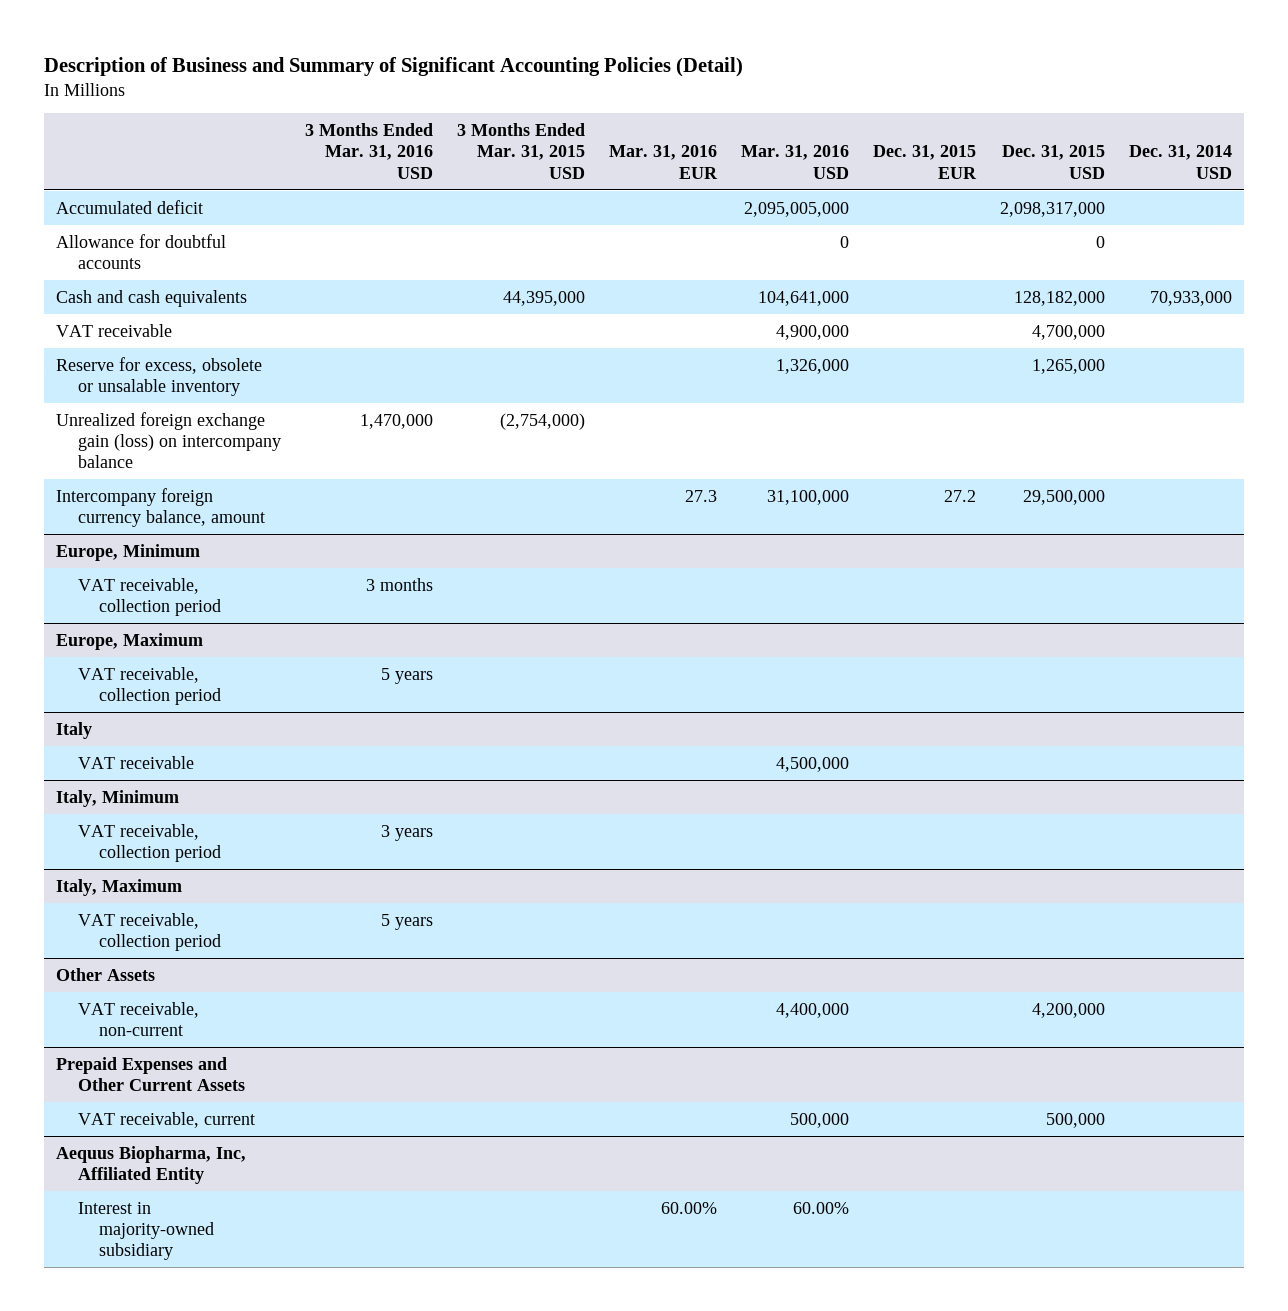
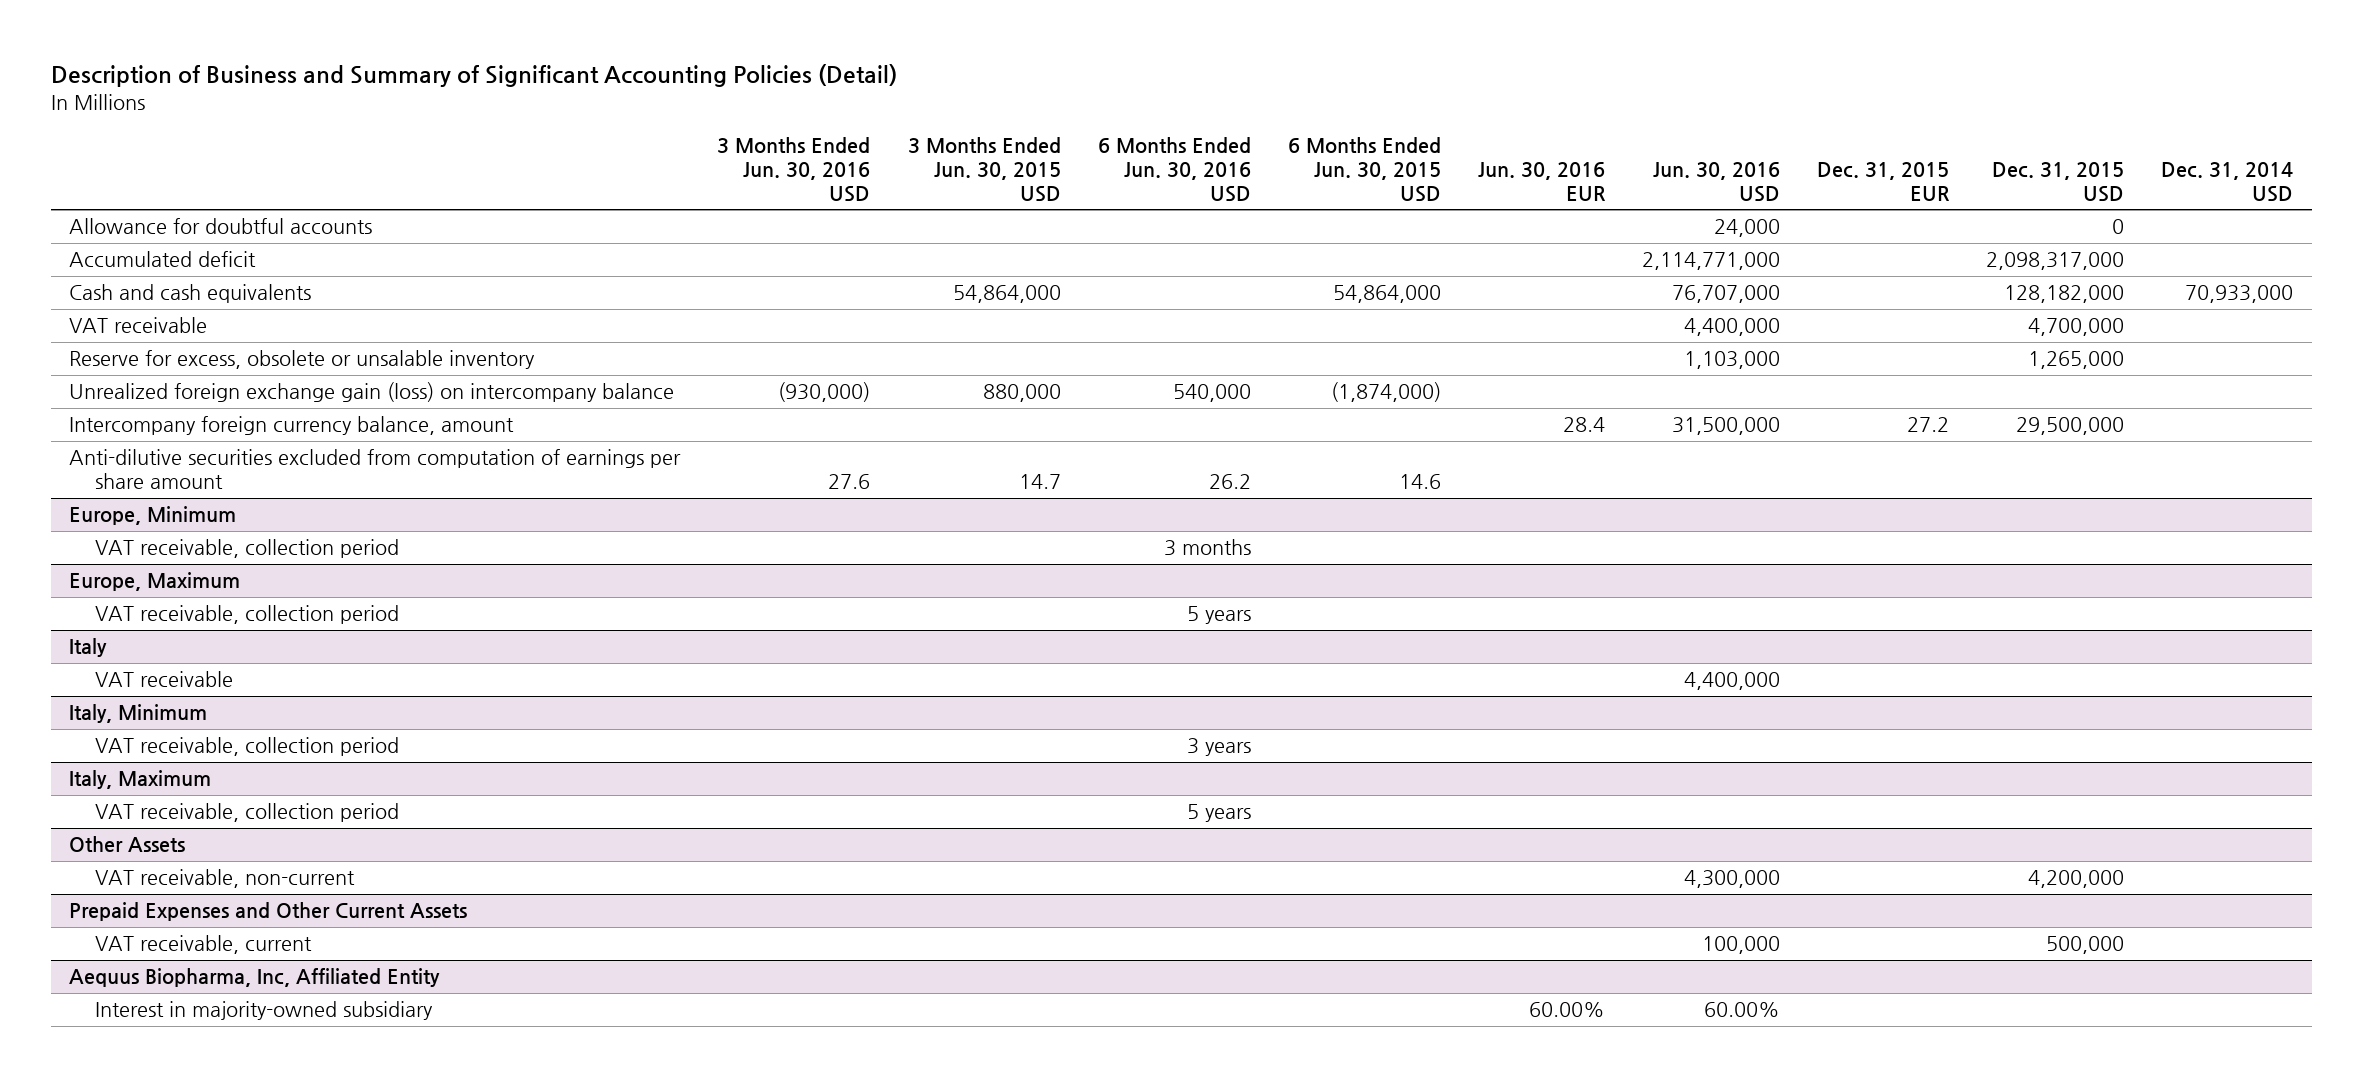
- | 3 Months Ended Mar. 31, 2016 USD | 3 Months Ended Mar. 31, 2015 USD | Mar. 31, 2016 EUR | Mar. 31, 2016 USD | Dec. 31, 2015 EUR | Dec. 31, 2015 USD | Dec. 31, 2014 USD
+ | 3 Months Ended Jun. 30, 2016 USD | 3 Months Ended Jun. 30, 2015 USD | 6 Months Ended Jun. 30, 2016 USD | 6 Months Ended Jun. 30, 2015 USD | Jun. 30, 2016 EUR | Jun. 30, 2016 USD | Dec. 31, 2015 EUR | Dec. 31, 2015 USD | Dec. 31, 2014 USD
moved down: Accumulated deficit | | | | | | 2,114,771,000 | | 2,098,317,000 |
+ Anti-dilutive securities excluded from computation of earnings per share amount | 27.6 | 14.7 | 26.2 | 14.6 | | | | |

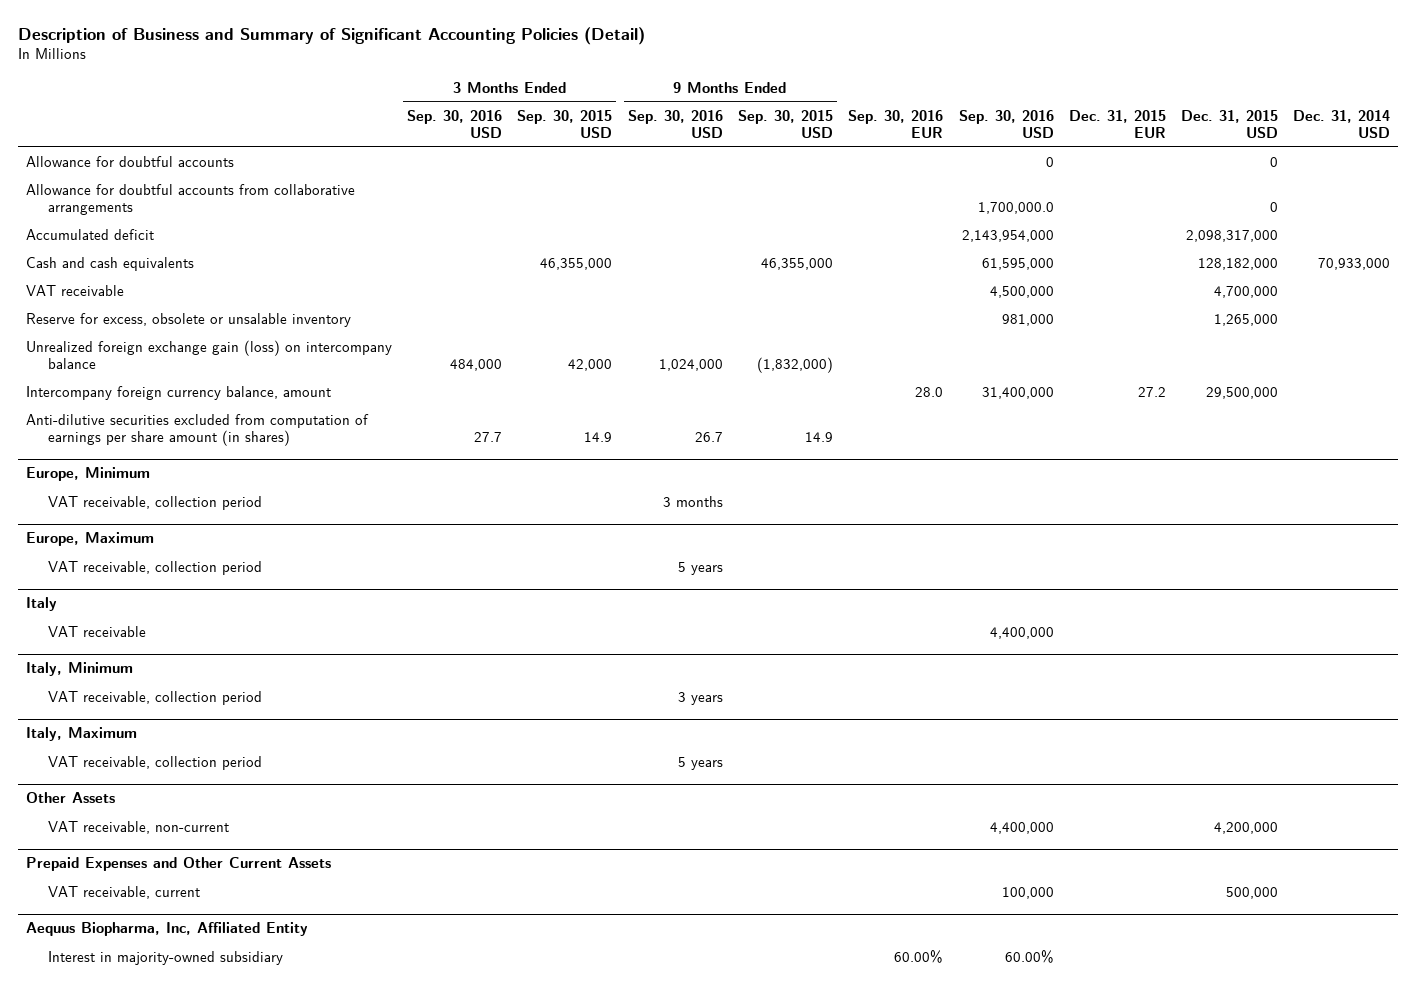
- | 3 Months Ended Jun. 30, 2016 USD | 3 Months Ended Jun. 30, 2015 USD | 6 Months Ended Jun. 30, 2016 USD | 6 Months Ended Jun. 30, 2015 USD | Jun. 30, 2016 EUR | Jun. 30, 2016 USD | Dec. 31, 2015 EUR | Dec. 31, 2015 USD | Dec. 31, 2014 USD
+ | 3 Months Ended Sep. 30, 2016 USD | 3 Months Ended Sep. 30, 2015 USD | 9 Months Ended Sep. 30, 2016 USD | 9 Months Ended Sep. 30, 2015 USD | Sep. 30, 2016 EUR | Sep. 30, 2016 USD | Dec. 31, 2015 EUR | Dec. 31, 2015 USD | Dec. 31, 2014 USD
+ Allowance for doubtful accounts from collaborative arrangements | | | | | | 1,700,000.0 | | 0 |
- Anti-dilutive securities excluded from computation of earnings per share amount | 27.6 | 14.7 | 26.2 | 14.6 | | | | |
+ Anti-dilutive securities excluded from computation of earnings per share amount (in shares) | 27.7 | 14.9 | 26.7 | 14.9 | | | | |

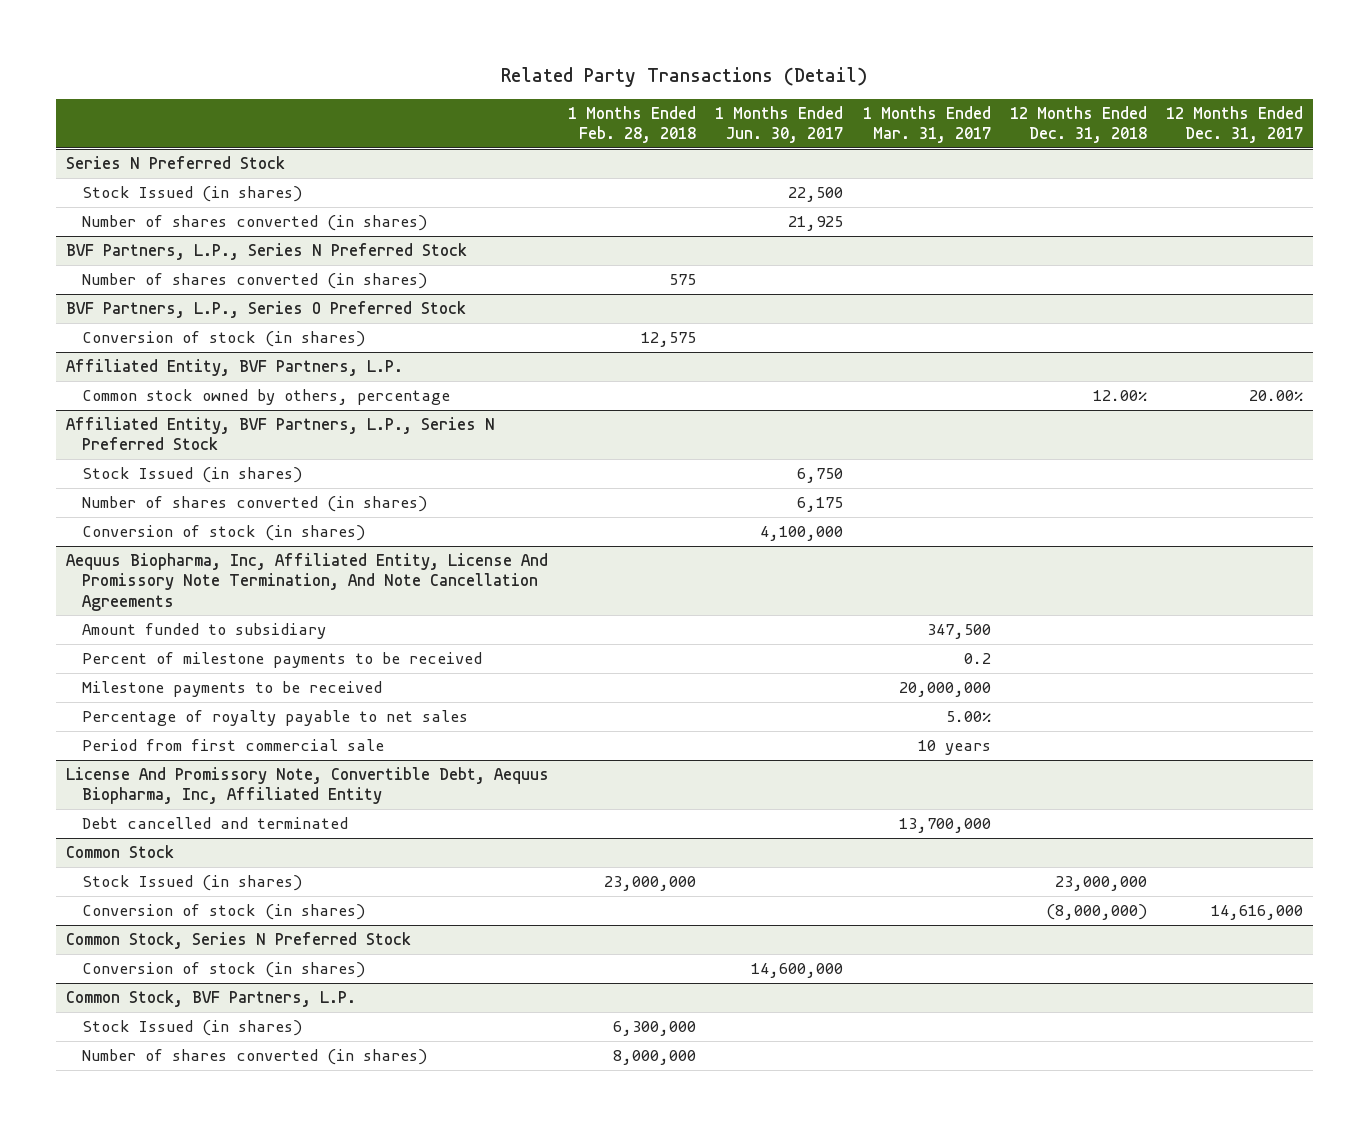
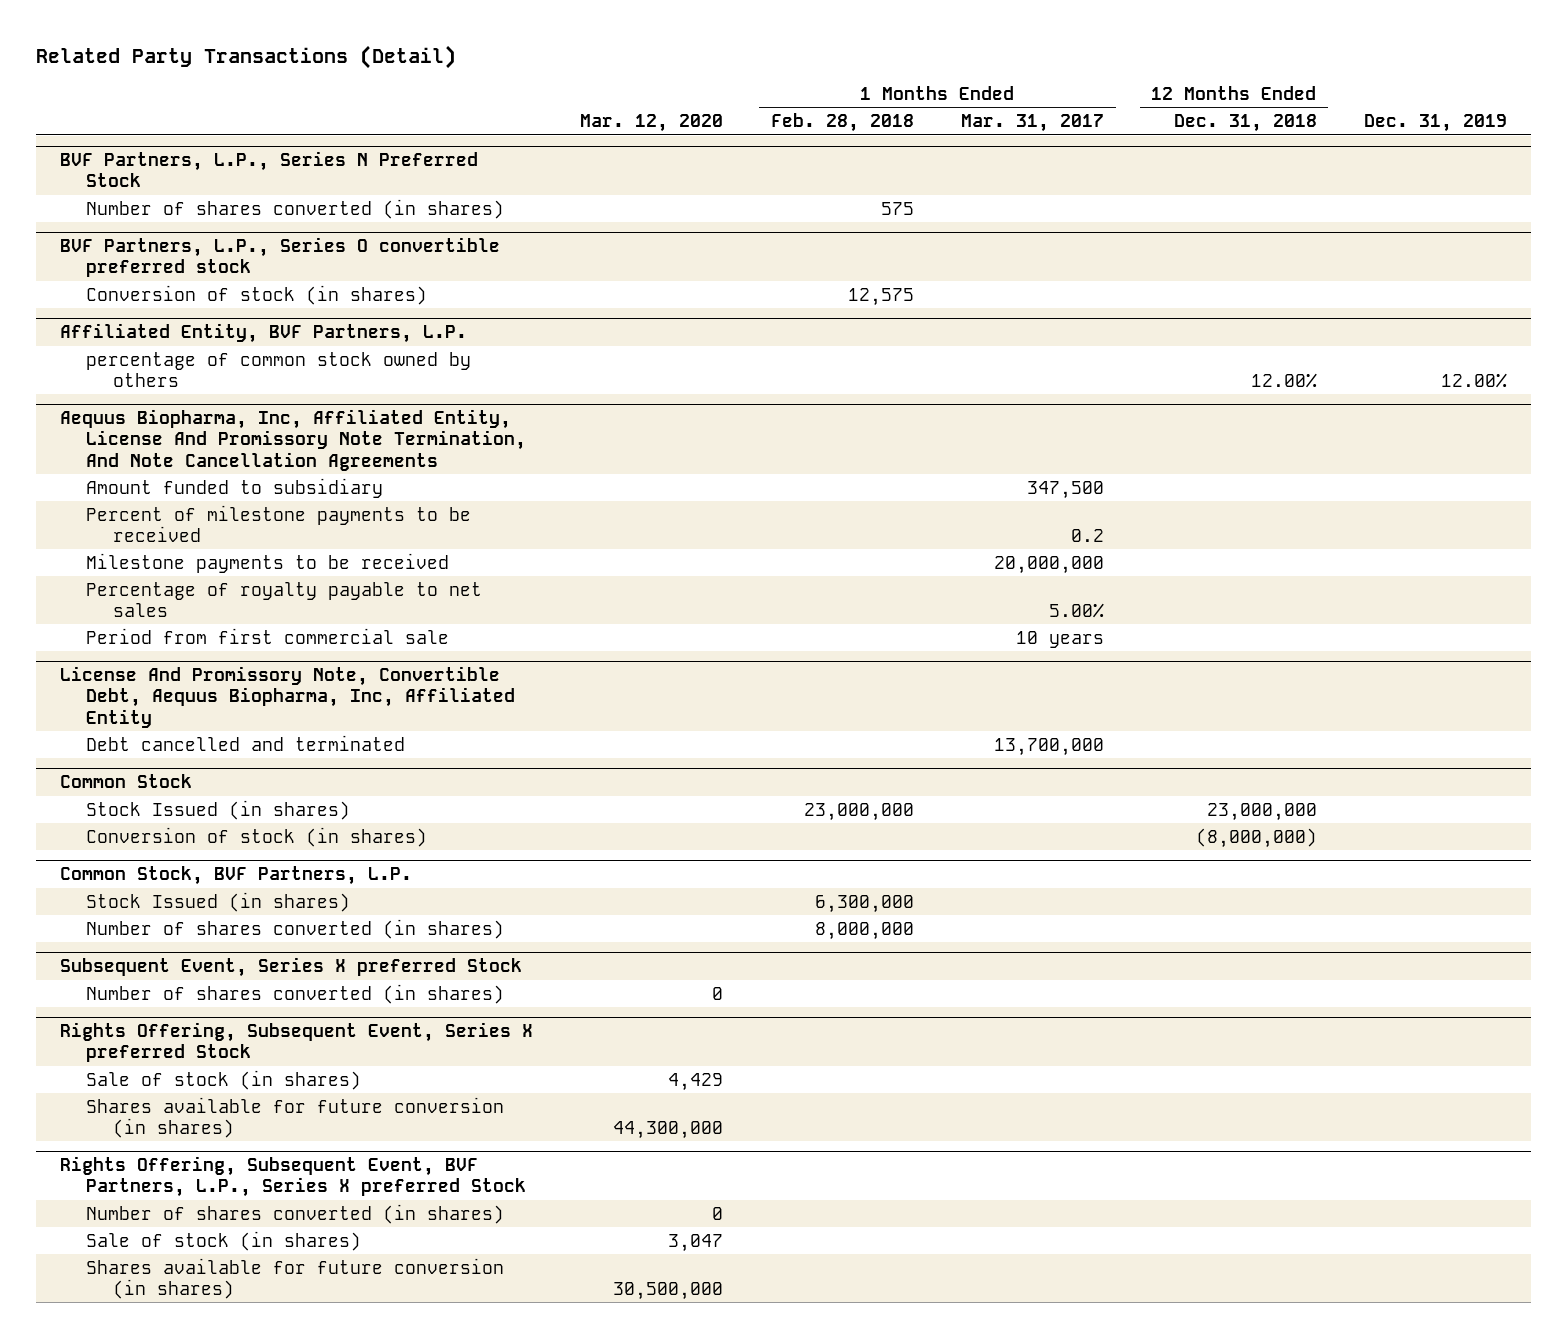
- | 1 Months Ended Feb. 28, 2018 | 1 Months Ended Jun. 30, 2017 | 1 Months Ended Mar. 31, 2017 | 12 Months Ended Dec. 31, 2018 | 12 Months Ended Dec. 31, 2017
+ | Mar. 12, 2020 | 1 Months Ended Feb. 28, 2018 | 1 Months Ended Mar. 31, 2017 | 12 Months Ended Dec. 31, 2018 | Dec. 31, 2019
- Series N Preferred Stock
- Stock Issued (in shares) | | 22,500 | | |
- Number of shares converted (in shares) | | 21,925 | | |
- BVF Partners, L.P., Series O Preferred Stock
+ BVF Partners, L.P., Series O convertible preferred stock
@ Affiliated Entity, BVF Partners, L.P.
- Common stock owned by others, percentage | | | | 12.00% | 20.00%
- Affiliated Entity, BVF Partners, L.P., Series N Preferred Stock
- Stock Issued (in shares) | | 6,750 | | |
- Number of shares converted (in shares) | | 6,175 | | |
- Conversion of stock (in shares) | | 4,100,000 | | |
@ Affiliated Entity, BVF Partners, L.P.
+ percentage of common stock owned by others | | | | 12.00% | 12.00%
- Common Stock, Series N Preferred Stock
- Conversion of stock (in shares) | | 14,600,000 | | |
+ Subsequent Event, Series X preferred Stock
+ Number of shares converted (in shares) | 0 | | | |
+ Rights Offering, Subsequent Event, Series X preferred Stock
+ Sale of stock (in shares) | 4,429 | | | |
+ Shares available for future conversion (in shares) | 44,300,000 | | | |
+ Rights Offering, Subsequent Event, BVF Partners, L.P., Series X preferred Stock
+ Number of shares converted (in shares) | 0 | | | |
+ Sale of stock (in shares) | 3,047 | | | |
+ Shares available for future conversion (in shares) | 30,500,000 | | | |

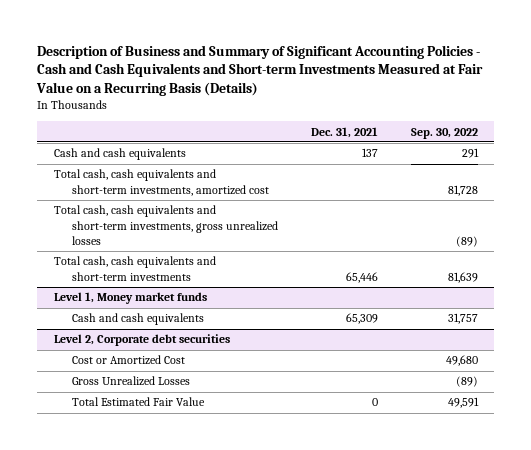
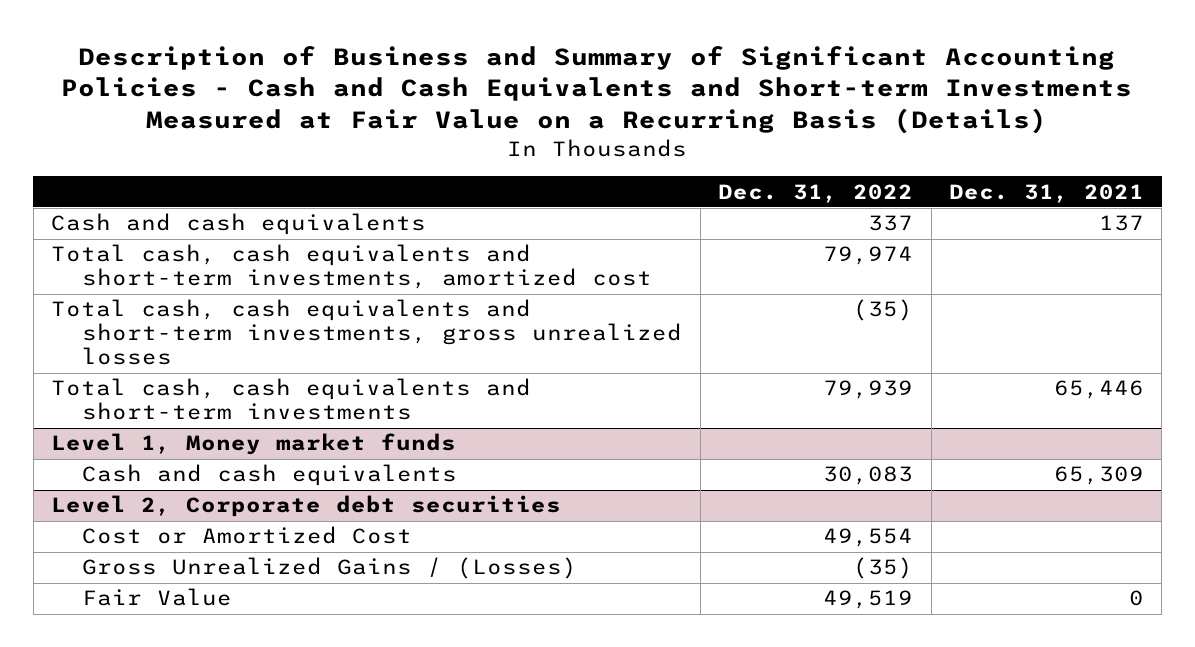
- | Dec. 31, 2021 | Sep. 30, 2022
+ | Dec. 31, 2022 | Dec. 31, 2021
@ Level 2, Corporate debt securities
- Gross Unrealized Losses | | (89)
- Total Estimated Fair Value | 0 | 49,591
+ Gross Unrealized Gains / (Losses) | (35) |
+ Fair Value | 49,519 | 0

